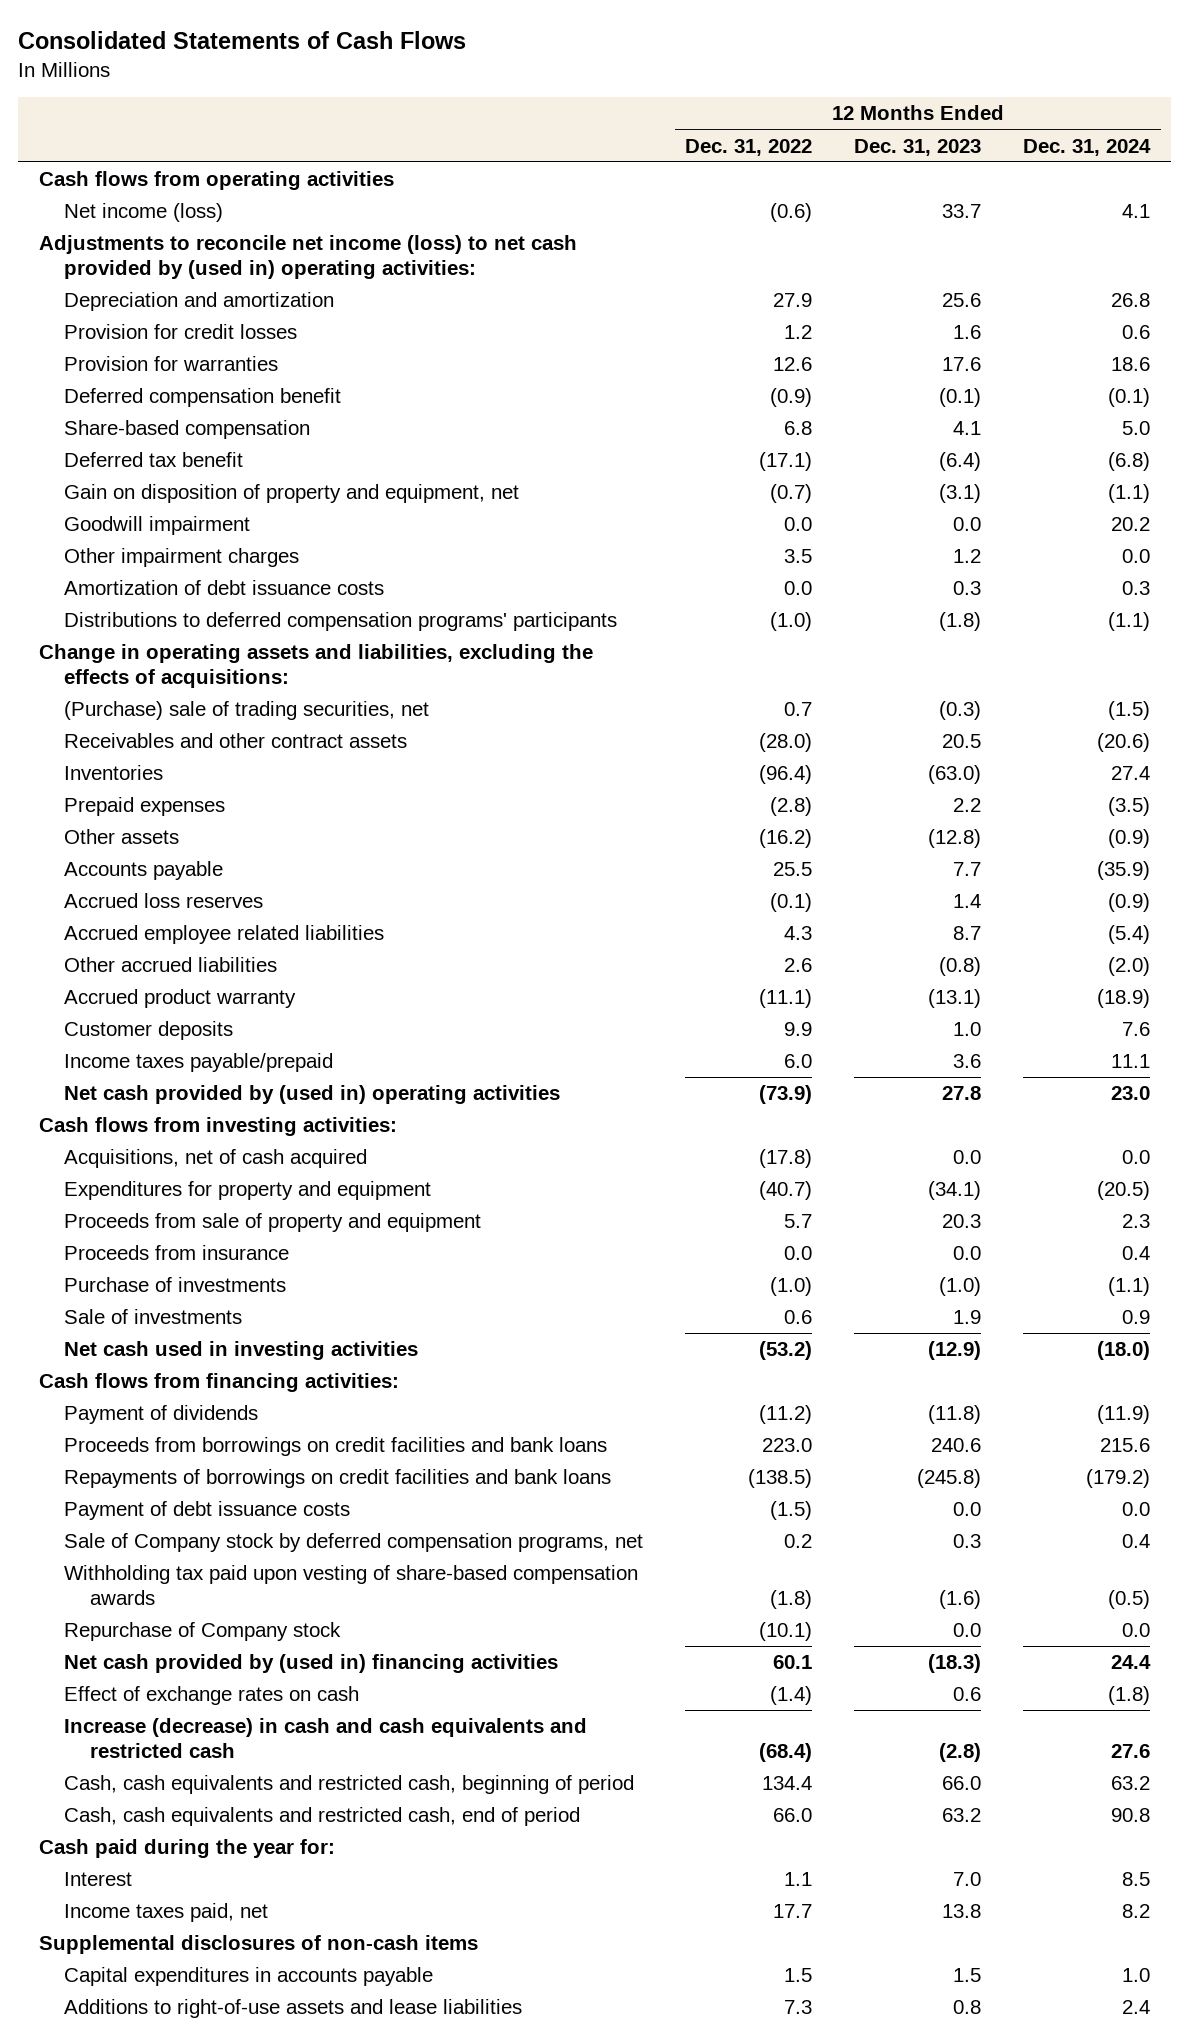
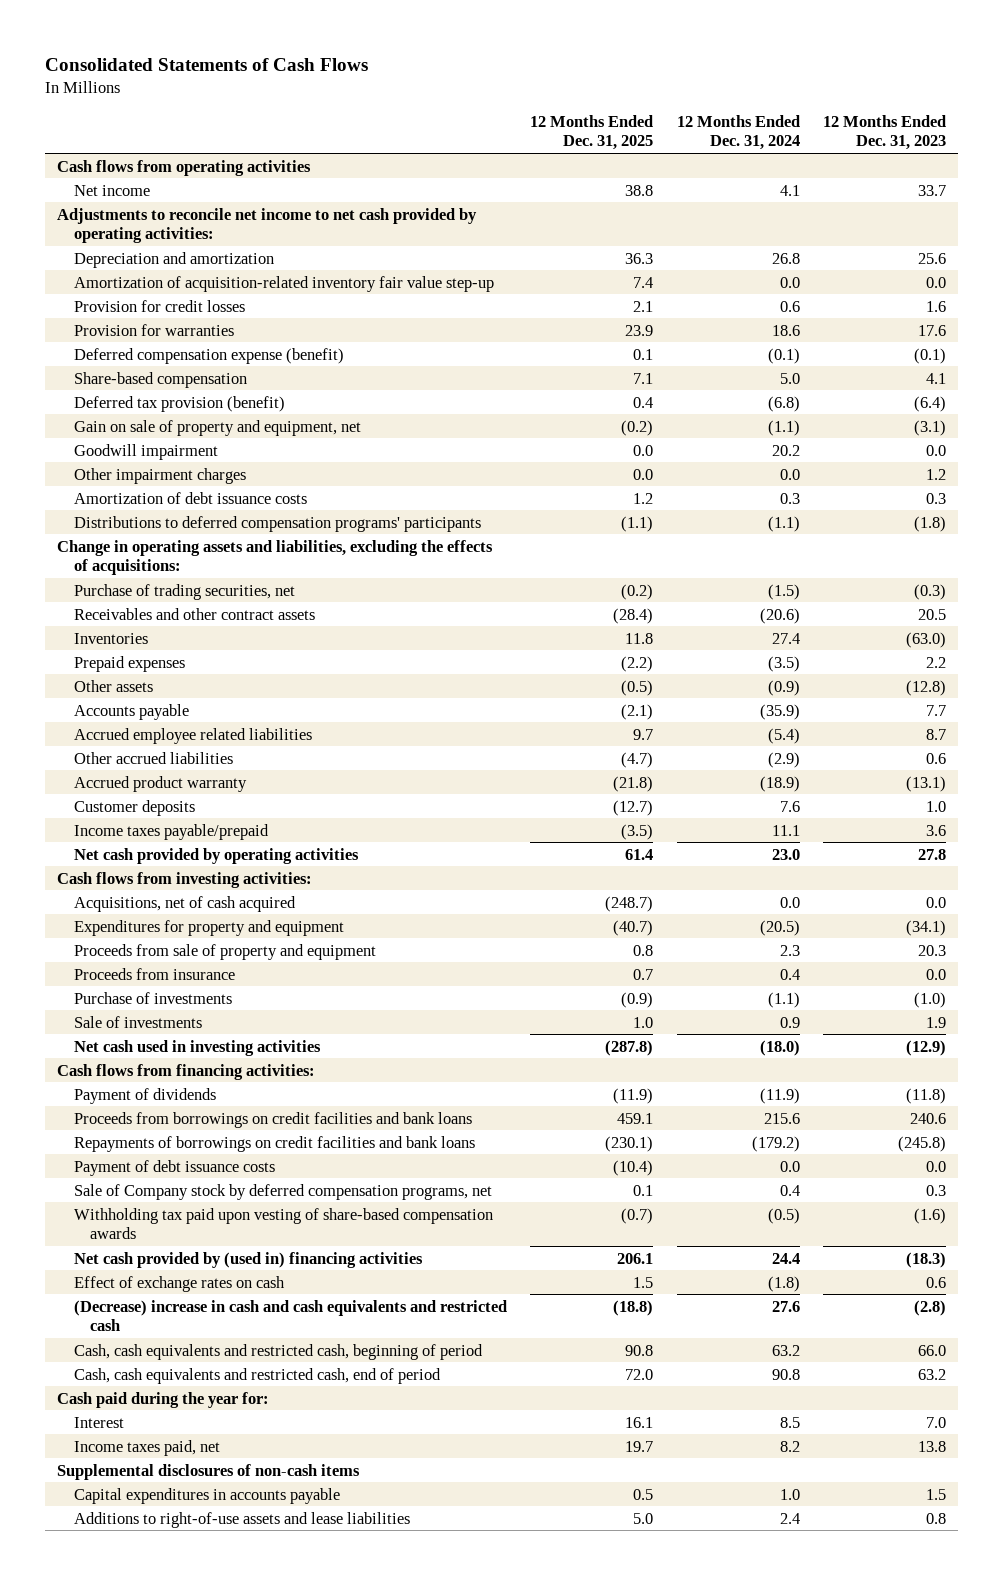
- | 12 Months Ended Dec. 31, 2022 | 12 Months Ended Dec. 31, 2023 | 12 Months Ended Dec. 31, 2024
+ | 12 Months Ended Dec. 31, 2025 | 12 Months Ended Dec. 31, 2024 | 12 Months Ended Dec. 31, 2023
- Net income (loss) | (0.6) | 33.7 | 4.1
- Adjustments to reconcile net income (loss) to net cash provided by (used in) operating activities:
+ Net income | 38.8 | 4.1 | 33.7
+ Adjustments to reconcile net income to net cash provided by operating activities:
+ Amortization of acquisition-related inventory fair value step-up | 7.4 | 0.0 | 0.0
- Deferred compensation benefit | (0.9) | (0.1) | (0.1)
+ Deferred compensation expense (benefit) | 0.1 | (0.1) | (0.1)
- Deferred tax benefit | (17.1) | (6.4) | (6.8)
- Gain on disposition of property and equipment, net | (0.7) | (3.1) | (1.1)
+ Deferred tax provision (benefit) | 0.4 | (6.8) | (6.4)
+ Gain on sale of property and equipment, net | (0.2) | (1.1) | (3.1)
- (Purchase) sale of trading securities, net | 0.7 | (0.3) | (1.5)
+ Purchase of trading securities, net | (0.2) | (1.5) | (0.3)
- Accrued loss reserves | (0.1) | 1.4 | (0.9)
- Other accrued liabilities | 2.6 | (0.8) | (2.0)
+ Other accrued liabilities | (4.7) | (2.9) | 0.6
- Net cash provided by (used in) operating activities | (73.9) | 27.8 | 23.0
+ Net cash provided by operating activities | 61.4 | 23.0 | 27.8
- Repurchase of Company stock | (10.1) | 0.0 | 0.0
- Increase (decrease) in cash and cash equivalents and restricted cash | (68.4) | (2.8) | 27.6
+ (Decrease) increase in cash and cash equivalents and restricted cash | (18.8) | 27.6 | (2.8)

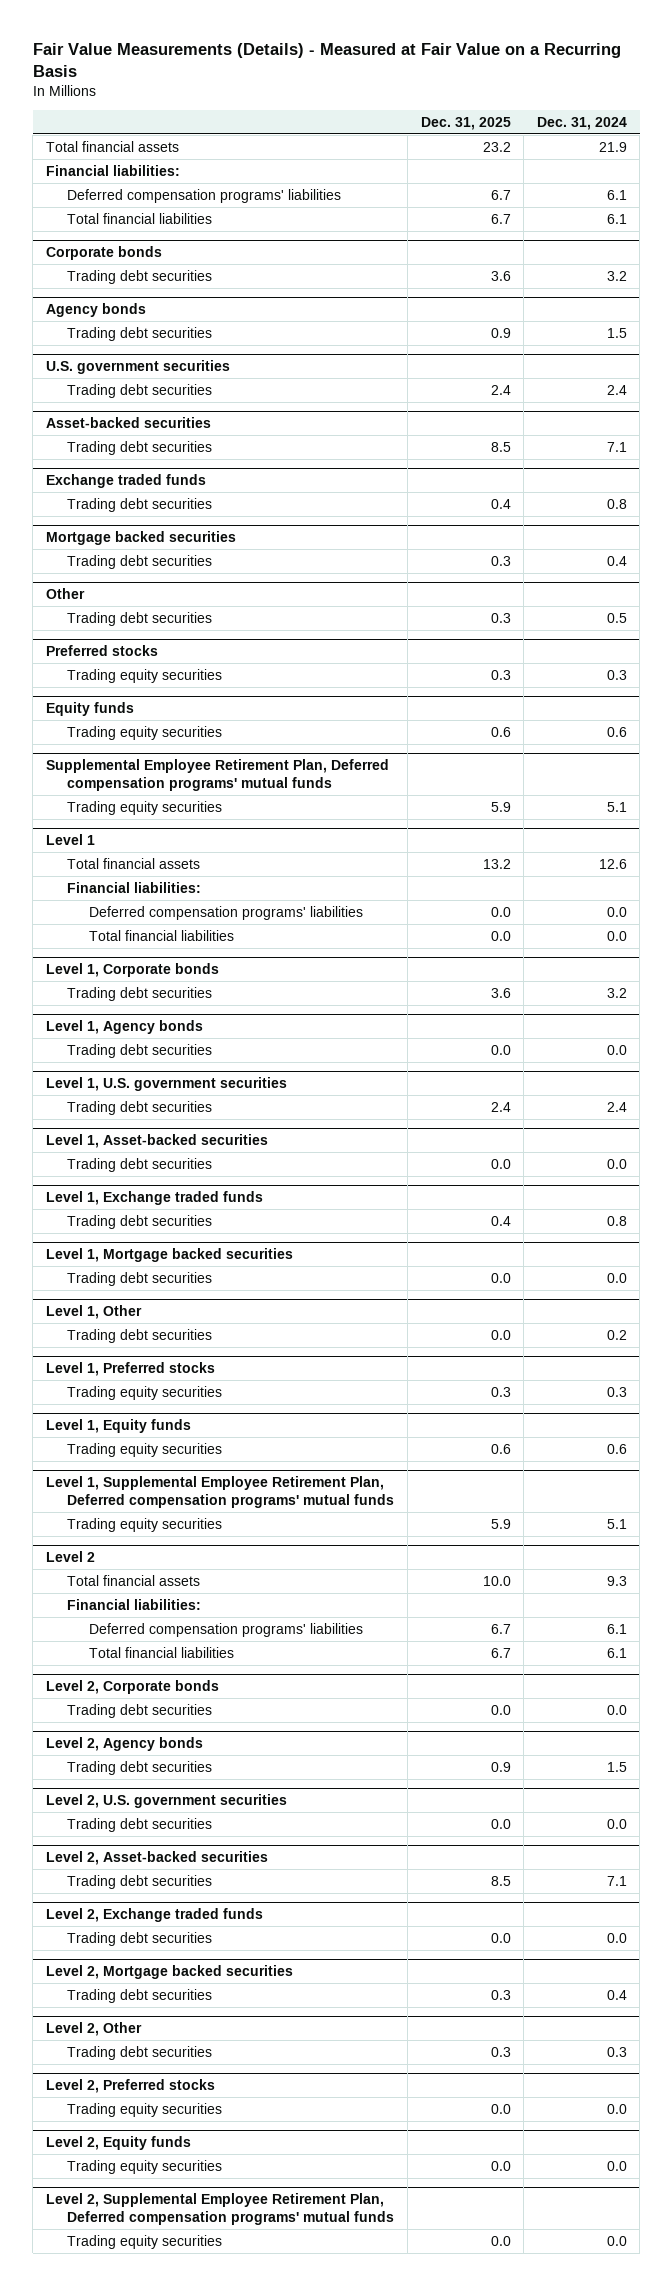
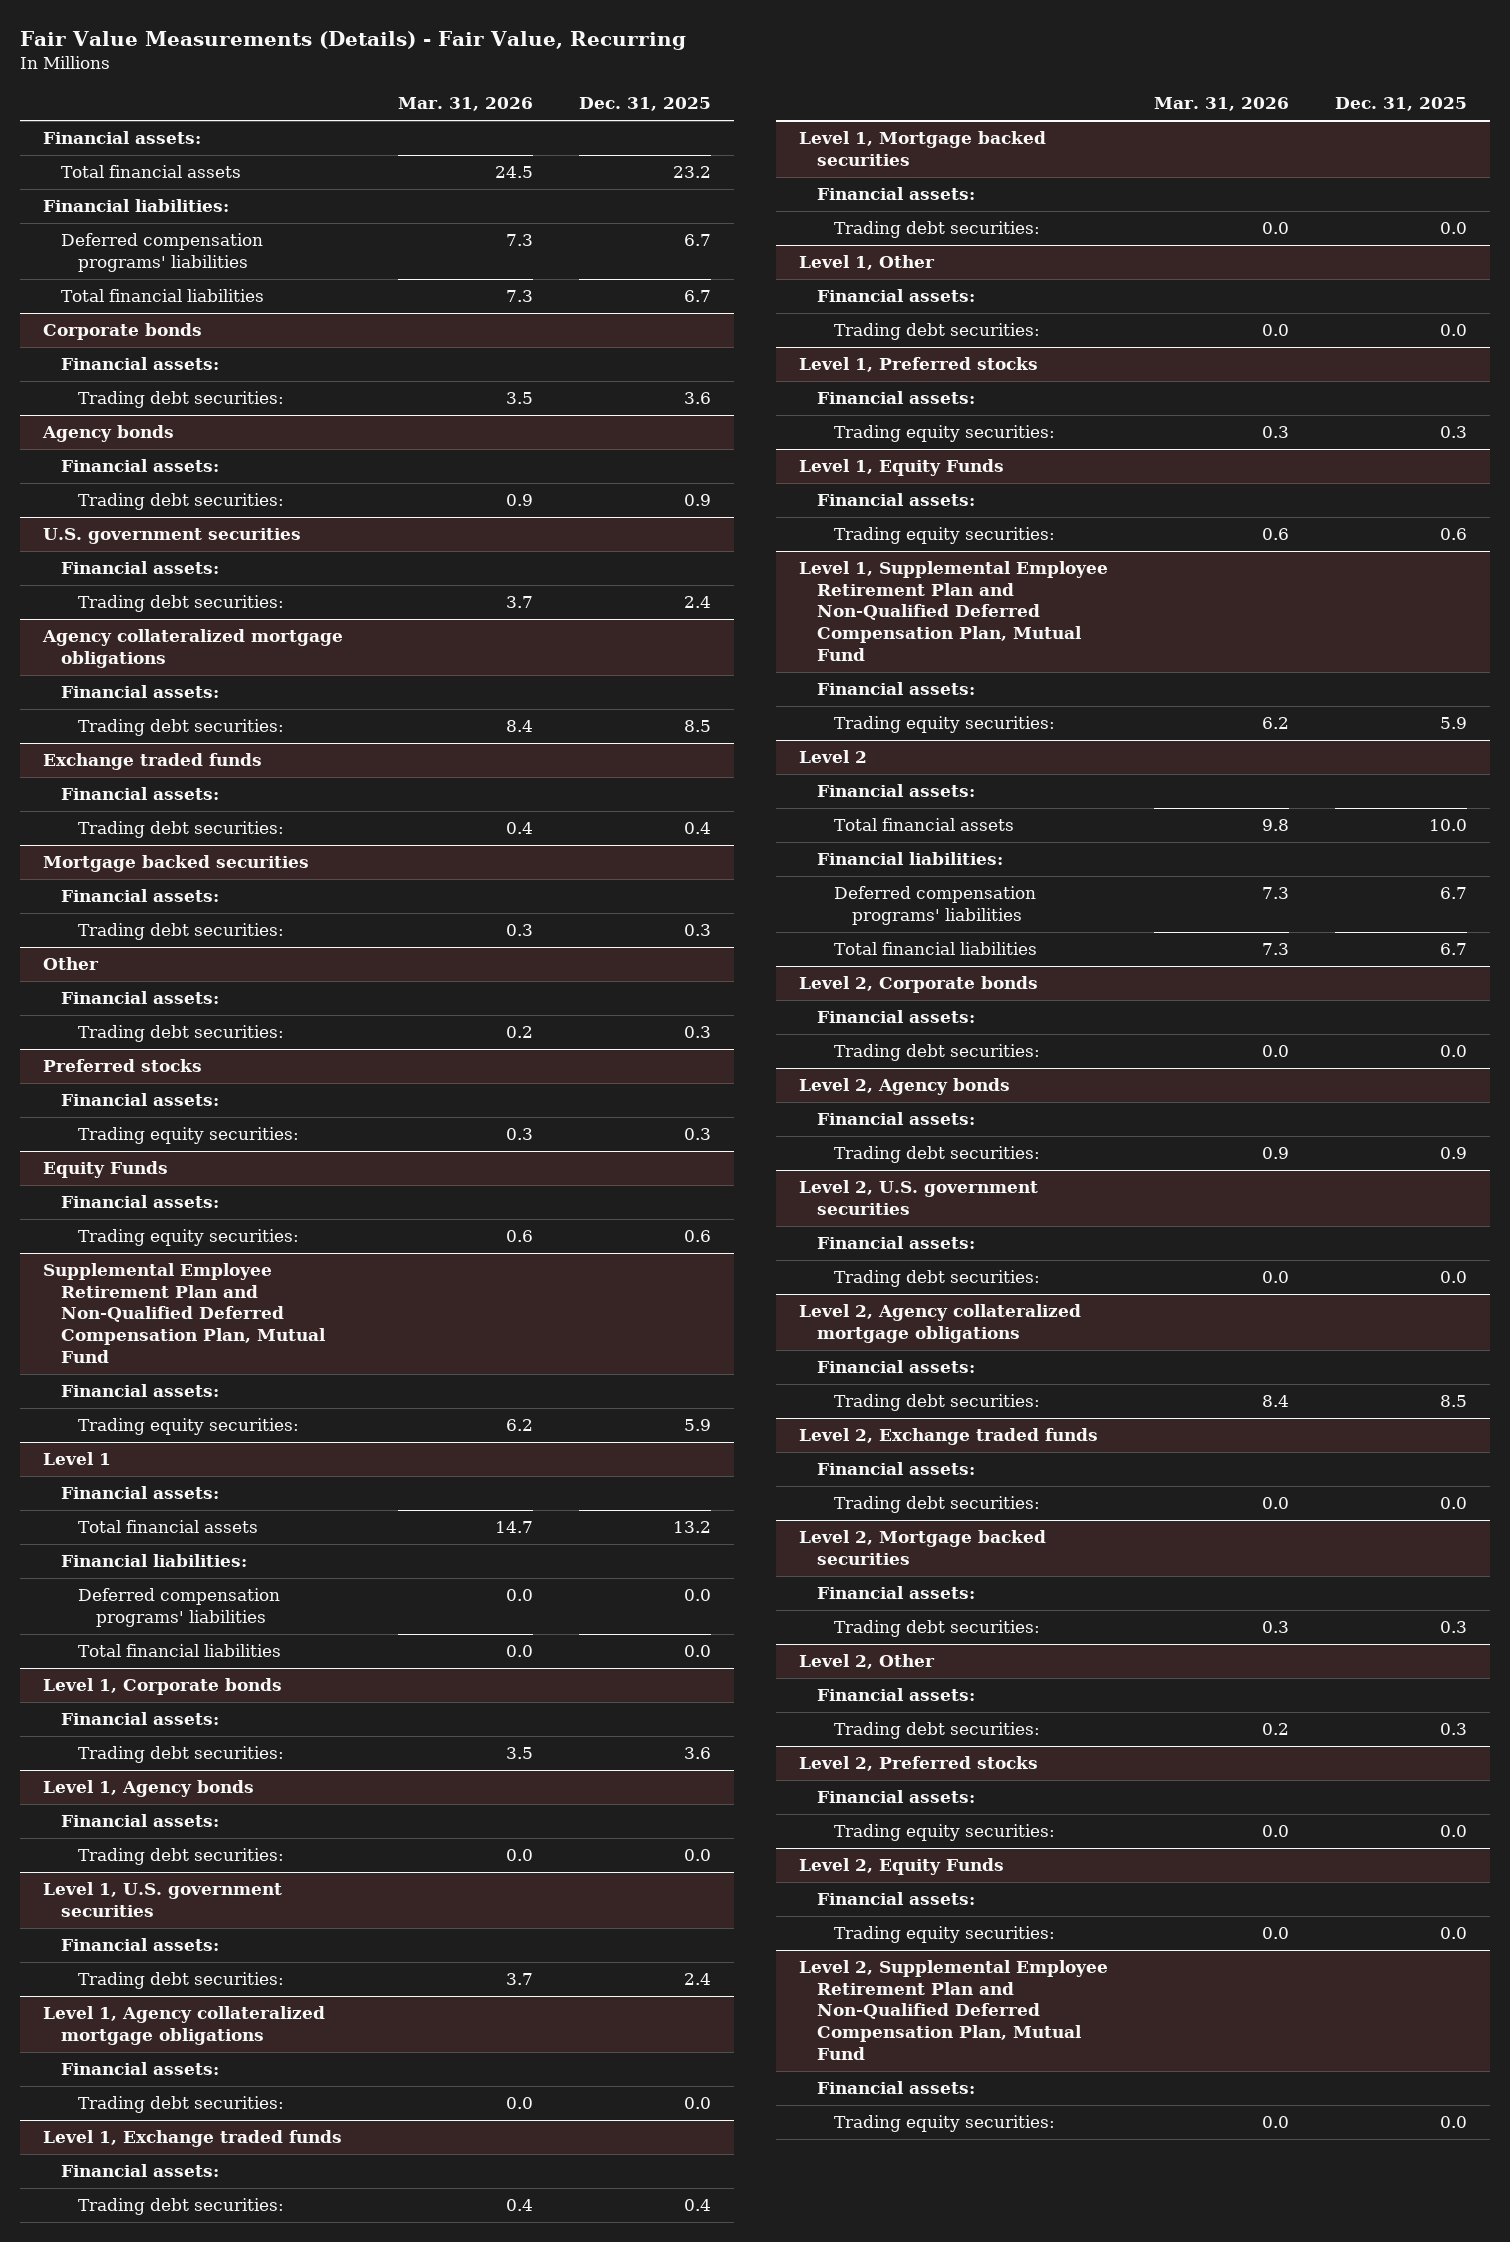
- Fair Value Measurements (Details) - Measured at Fair Value on a Recurring Basis
+ Fair Value Measurements (Details) - Fair Value, Recurring
- | Dec. 31, 2025 | Dec. 31, 2024
+ | Mar. 31, 2026 | Dec. 31, 2025
+ Financial assets:
@ Corporate bonds
- Trading debt securities | 3.6 | 3.2
+ Financial assets:
+ Trading debt securities: | 3.5 | 3.6
@ Agency bonds
- Trading debt securities | 0.9 | 1.5
+ Financial assets:
+ Trading debt securities: | 0.9 | 0.9
@ U.S. government securities
- Trading debt securities | 2.4 | 2.4
- Asset-backed securities
- Trading debt securities | 8.5 | 7.1
@ U.S. government securities
+ Financial assets:
+ Trading debt securities: | 3.7 | 2.4
+ Agency collateralized mortgage obligations
+ Financial assets:
+ Trading debt securities: | 8.4 | 8.5
@ Exchange traded funds
- Trading debt securities | 0.4 | 0.8
+ Financial assets:
+ Trading debt securities: | 0.4 | 0.4
@ Mortgage backed securities
- Trading debt securities | 0.3 | 0.4
+ Financial assets:
+ Trading debt securities: | 0.3 | 0.3
@ Other
- Trading debt securities | 0.3 | 0.5
+ Financial assets:
+ Trading debt securities: | 0.2 | 0.3
@ Preferred stocks
- Trading equity securities | 0.3 | 0.3
- Equity funds
- Trading equity securities | 0.6 | 0.6
- Supplemental Employee Retirement Plan, Deferred compensation programs' mutual funds
- Trading equity securities | 5.9 | 5.1
@ Preferred stocks
+ Financial assets:
+ Trading equity securities: | 0.3 | 0.3
+ Equity Funds
+ Financial assets:
+ Trading equity securities: | 0.6 | 0.6
+ Supplemental Employee Retirement Plan and Non-Qualified Deferred Compensation Plan, Mutual Fund
+ Financial assets:
+ Trading equity securities: | 6.2 | 5.9
@ Level 1
+ Financial assets:
@ Level 1, Corporate bonds
- Trading debt securities | 3.6 | 3.2
+ Financial assets:
+ Trading debt securities: | 3.5 | 3.6
@ Level 1, Agency bonds
- Trading debt securities | 0.0 | 0.0
+ Financial assets:
+ Trading debt securities: | 0.0 | 0.0
@ Level 1, U.S. government securities
- Trading debt securities | 2.4 | 2.4
- Level 1, Asset-backed securities
- Trading debt securities | 0.0 | 0.0
@ Level 1, U.S. government securities
+ Financial assets:
+ Trading debt securities: | 3.7 | 2.4
+ Level 1, Agency collateralized mortgage obligations
+ Financial assets:
+ Trading debt securities: | 0.0 | 0.0
@ Level 1, Exchange traded funds
- Trading debt securities | 0.4 | 0.8
+ Financial assets:
+ Trading debt securities: | 0.4 | 0.4
@ Level 1, Mortgage backed securities
- Trading debt securities | 0.0 | 0.0
+ Financial assets:
+ Trading debt securities: | 0.0 | 0.0
@ Level 1, Other
- Trading debt securities | 0.0 | 0.2
+ Financial assets:
+ Trading debt securities: | 0.0 | 0.0
@ Level 1, Preferred stocks
- Trading equity securities | 0.3 | 0.3
- Level 1, Equity funds
- Trading equity securities | 0.6 | 0.6
- Level 1, Supplemental Employee Retirement Plan, Deferred compensation programs' mutual funds
- Trading equity securities | 5.9 | 5.1
@ Level 1, Preferred stocks
+ Financial assets:
+ Trading equity securities: | 0.3 | 0.3
+ Level 1, Equity Funds
+ Financial assets:
+ Trading equity securities: | 0.6 | 0.6
+ Level 1, Supplemental Employee Retirement Plan and Non-Qualified Deferred Compensation Plan, Mutual Fund
+ Financial assets:
+ Trading equity securities: | 6.2 | 5.9
@ Level 2
+ Financial assets:
@ Level 2, Corporate bonds
- Trading debt securities | 0.0 | 0.0
+ Financial assets:
+ Trading debt securities: | 0.0 | 0.0
@ Level 2, Agency bonds
- Trading debt securities | 0.9 | 1.5
+ Financial assets:
+ Trading debt securities: | 0.9 | 0.9
@ Level 2, U.S. government securities
- Trading debt securities | 0.0 | 0.0
- Level 2, Asset-backed securities
- Trading debt securities | 8.5 | 7.1
@ Level 2, U.S. government securities
+ Financial assets:
+ Trading debt securities: | 0.0 | 0.0
+ Level 2, Agency collateralized mortgage obligations
+ Financial assets:
+ Trading debt securities: | 8.4 | 8.5
@ Level 2, Exchange traded funds
- Trading debt securities | 0.0 | 0.0
+ Financial assets:
+ Trading debt securities: | 0.0 | 0.0
@ Level 2, Mortgage backed securities
- Trading debt securities | 0.3 | 0.4
+ Financial assets:
+ Trading debt securities: | 0.3 | 0.3
@ Level 2, Other
- Trading debt securities | 0.3 | 0.3
+ Financial assets:
+ Trading debt securities: | 0.2 | 0.3
@ Level 2, Preferred stocks
- Trading equity securities | 0.0 | 0.0
- Level 2, Equity funds
- Trading equity securities | 0.0 | 0.0
- Level 2, Supplemental Employee Retirement Plan, Deferred compensation programs' mutual funds
- Trading equity securities | 0.0 | 0.0
@ Level 2, Preferred stocks
+ Financial assets:
+ Trading equity securities: | 0.0 | 0.0
+ Level 2, Equity Funds
+ Financial assets:
+ Trading equity securities: | 0.0 | 0.0
+ Level 2, Supplemental Employee Retirement Plan and Non-Qualified Deferred Compensation Plan, Mutual Fund
+ Financial assets:
+ Trading equity securities: | 0.0 | 0.0

